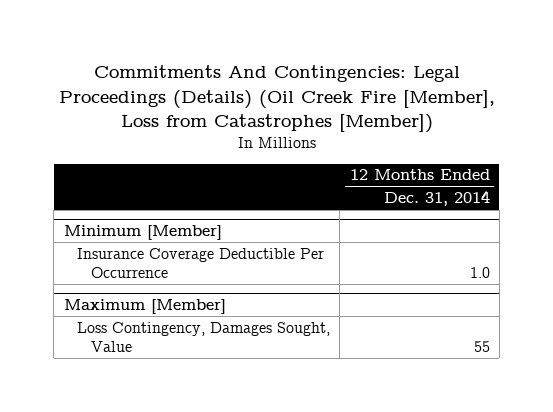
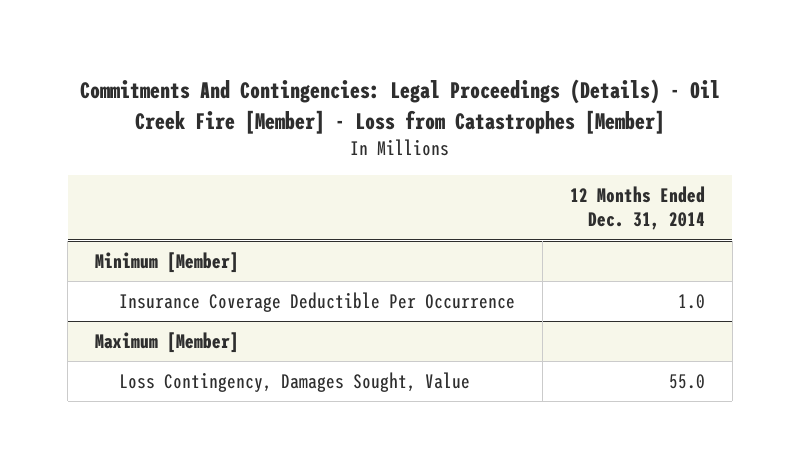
- Commitments And Contingencies: Legal Proceedings (Details) (Oil Creek Fire [Member], Loss from Catastrophes [Member])
+ Commitments And Contingencies: Legal Proceedings (Details) - Oil Creek Fire [Member] - Loss from Catastrophes [Member]
@ Maximum [Member]
- Loss Contingency, Damages Sought, Value | 55
+ Loss Contingency, Damages Sought, Value | 55.0

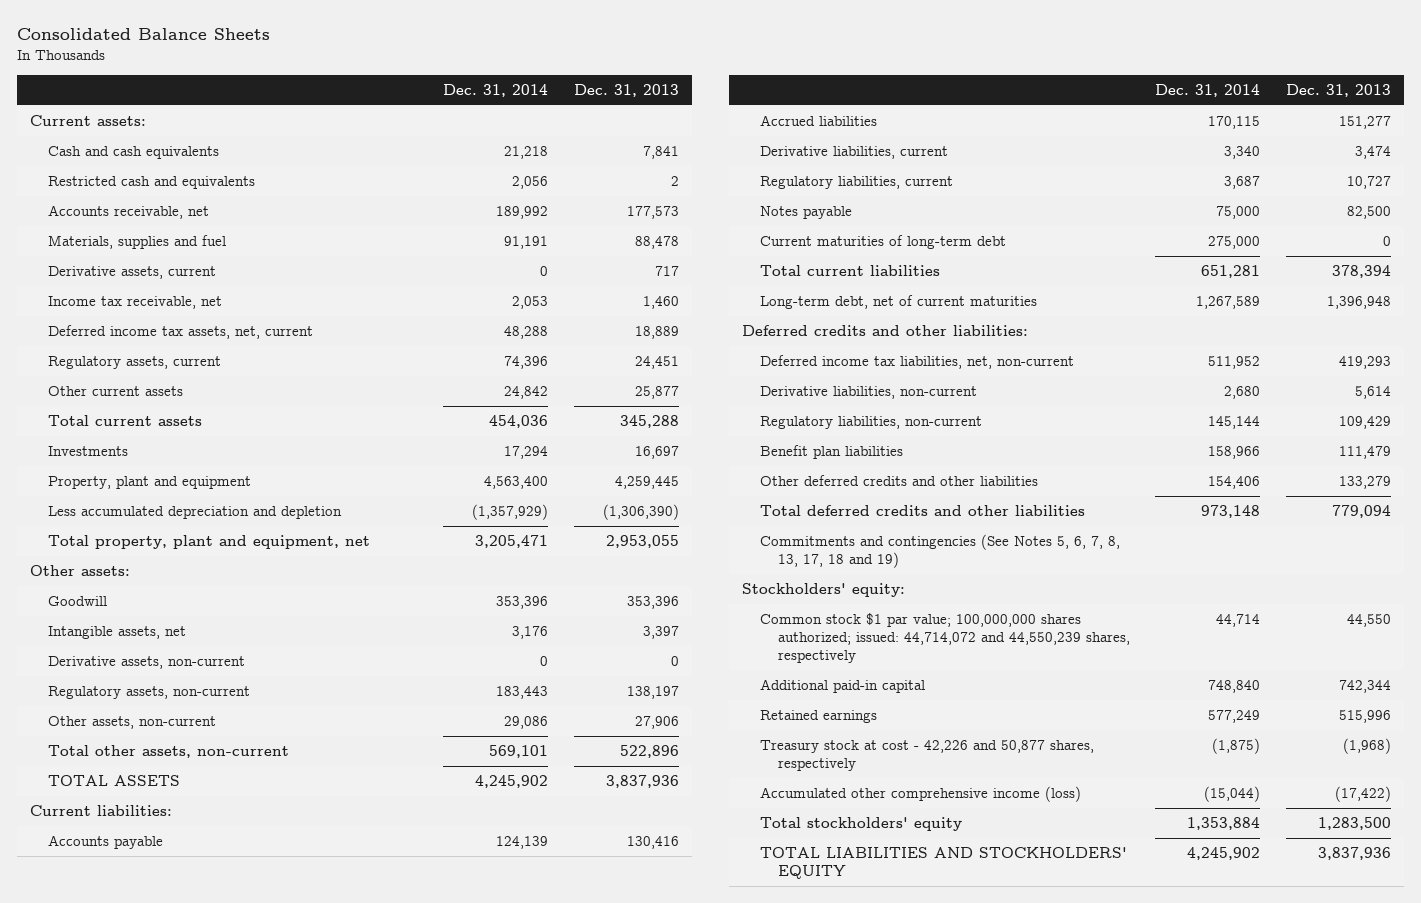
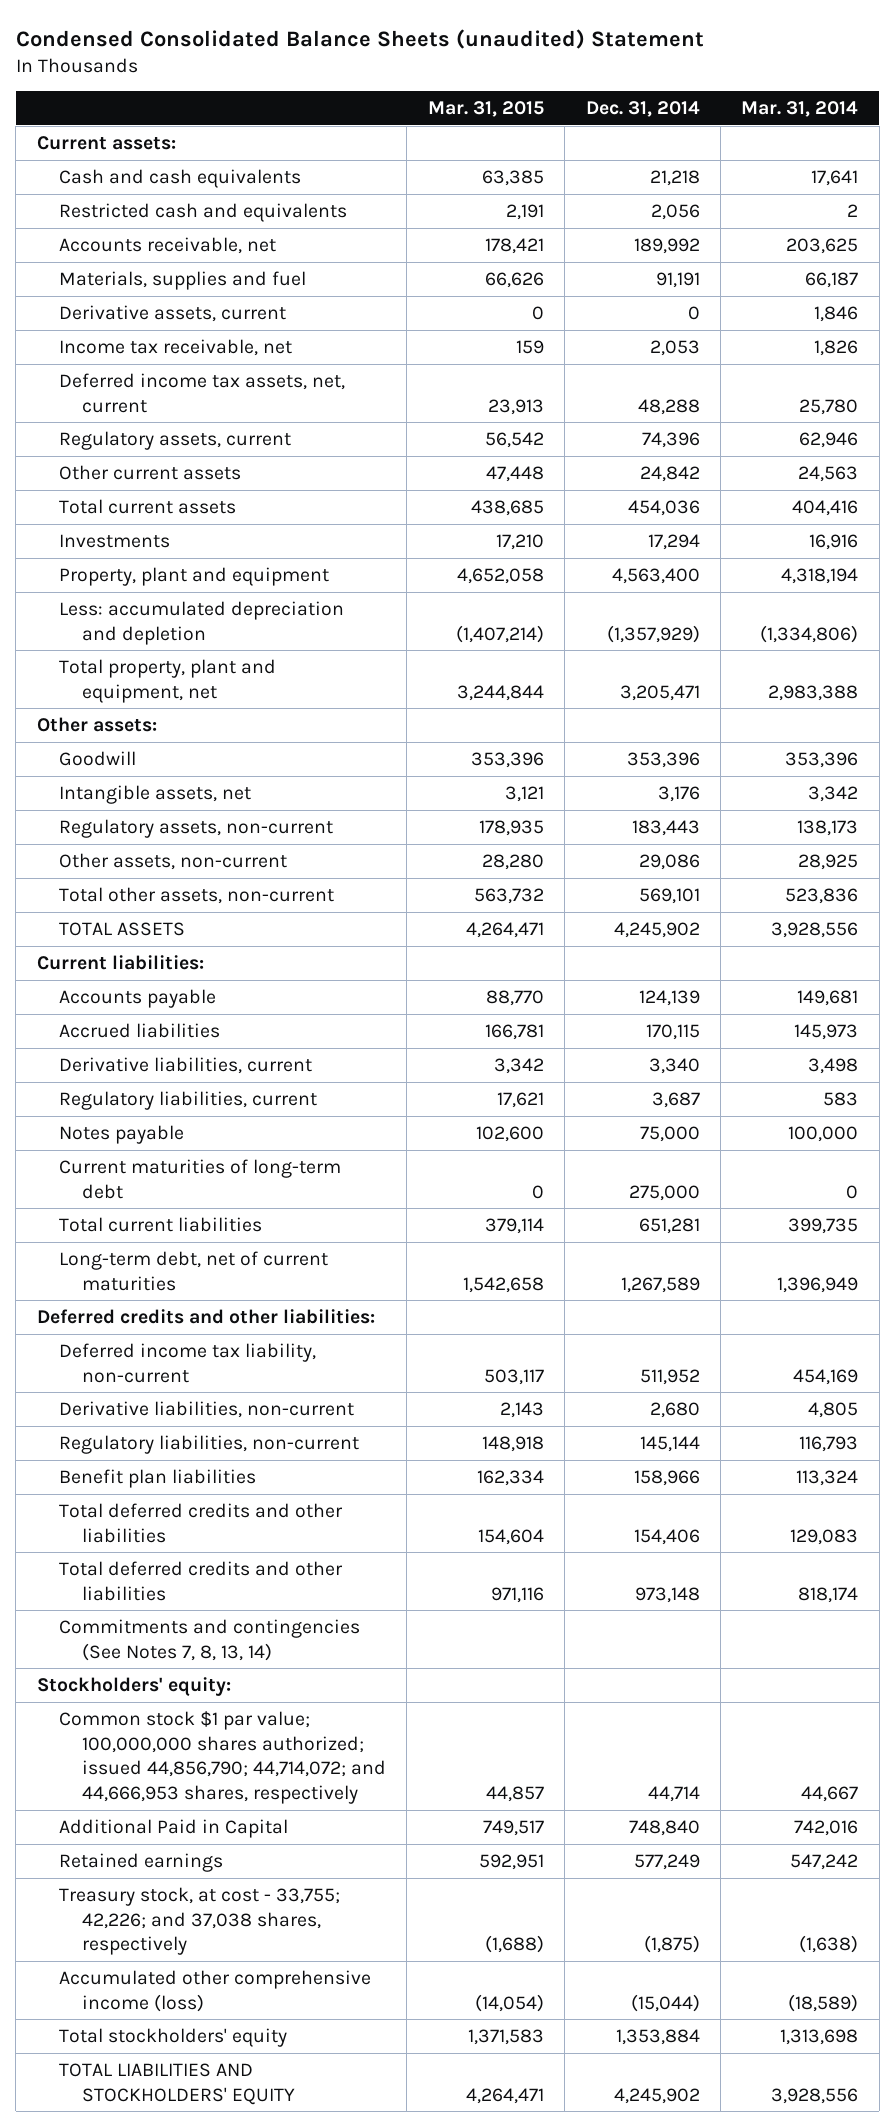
- Consolidated Balance Sheets
+ Condensed Consolidated Balance Sheets (unaudited) Statement
- | Dec. 31, 2014 | Dec. 31, 2013
+ | Mar. 31, 2015 | Dec. 31, 2014 | Mar. 31, 2014
- Less accumulated depreciation and depletion | (1,357,929) | (1,306,390)
+ Less: accumulated depreciation and depletion | (1,407,214) | (1,357,929) | (1,334,806)
- Derivative assets, non-current | 0 | 0
- Deferred income tax liabilities, net, non-current | 511,952 | 419,293
+ Deferred income tax liability, non-current | 503,117 | 511,952 | 454,169
- Other deferred credits and other liabilities | 154,406 | 133,279
+ Total deferred credits and other liabilities | 154,604 | 154,406 | 129,083
- Commitments and contingencies (See Notes 5, 6, 7, 8, 13, 17, 18 and 19)
+ Commitments and contingencies (See Notes 7, 8, 13, 14)
- Common stock $1 par value; 100,000,000 shares authorized; issued: 44,714,072 and 44,550,239 shares, respectively | 44,714 | 44,550
- Additional paid-in capital | 748,840 | 742,344
+ Common stock $1 par value; 100,000,000 shares authorized; issued 44,856,790; 44,714,072; and 44,666,953 shares, respectively | 44,857 | 44,714 | 44,667
+ Additional Paid in Capital | 749,517 | 748,840 | 742,016
- Treasury stock at cost - 42,226 and 50,877 shares, respectively | (1,875) | (1,968)
+ Treasury stock, at cost - 33,755; 42,226; and 37,038 shares, respectively | (1,688) | (1,875) | (1,638)

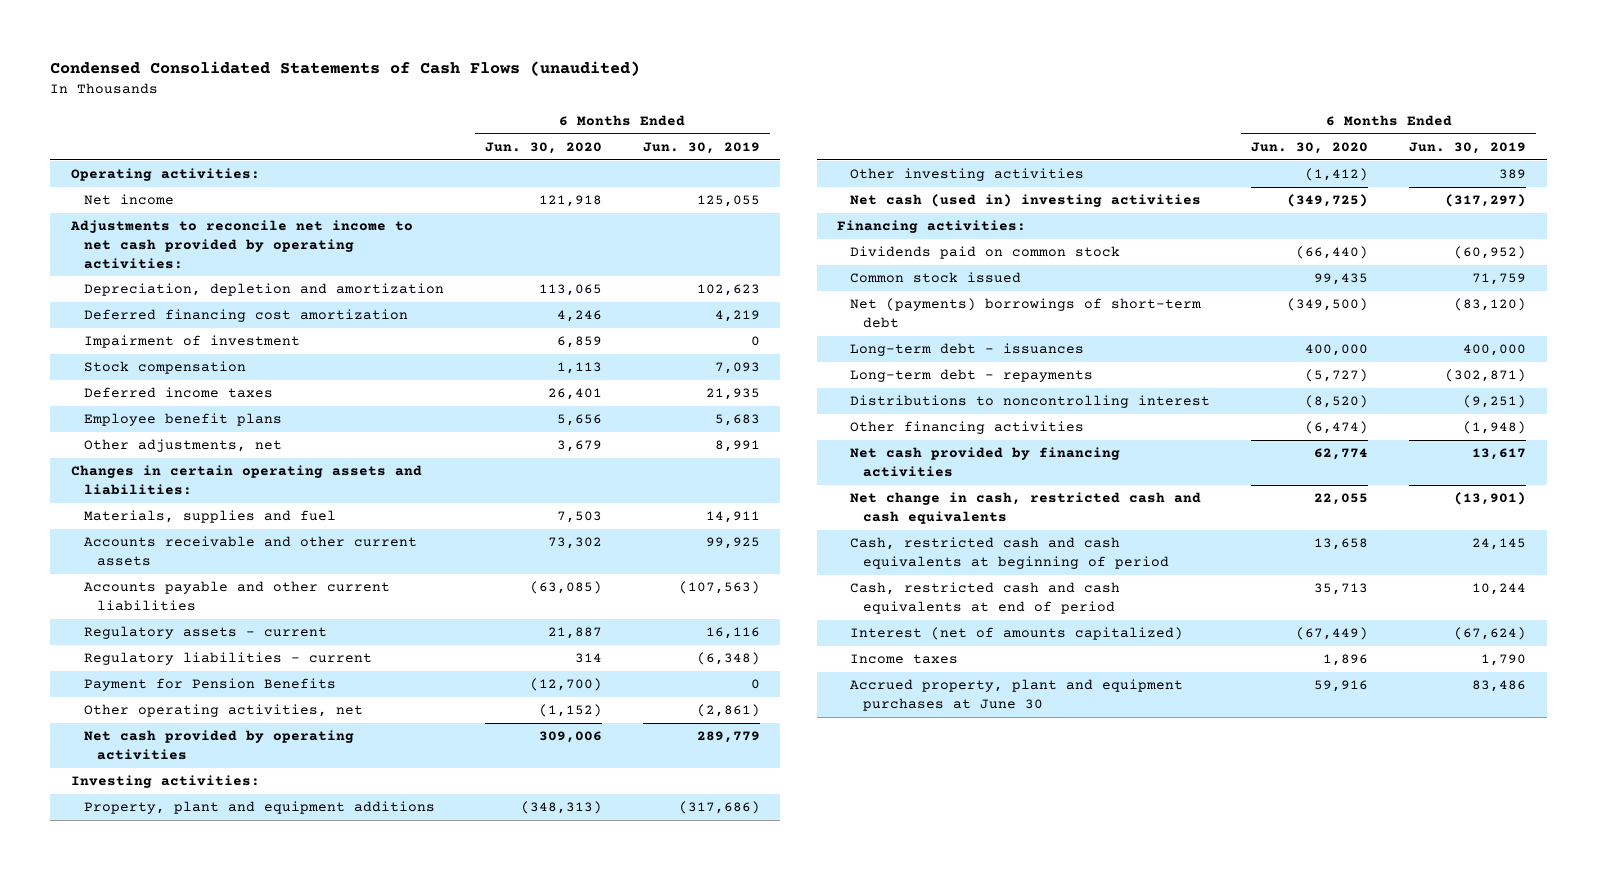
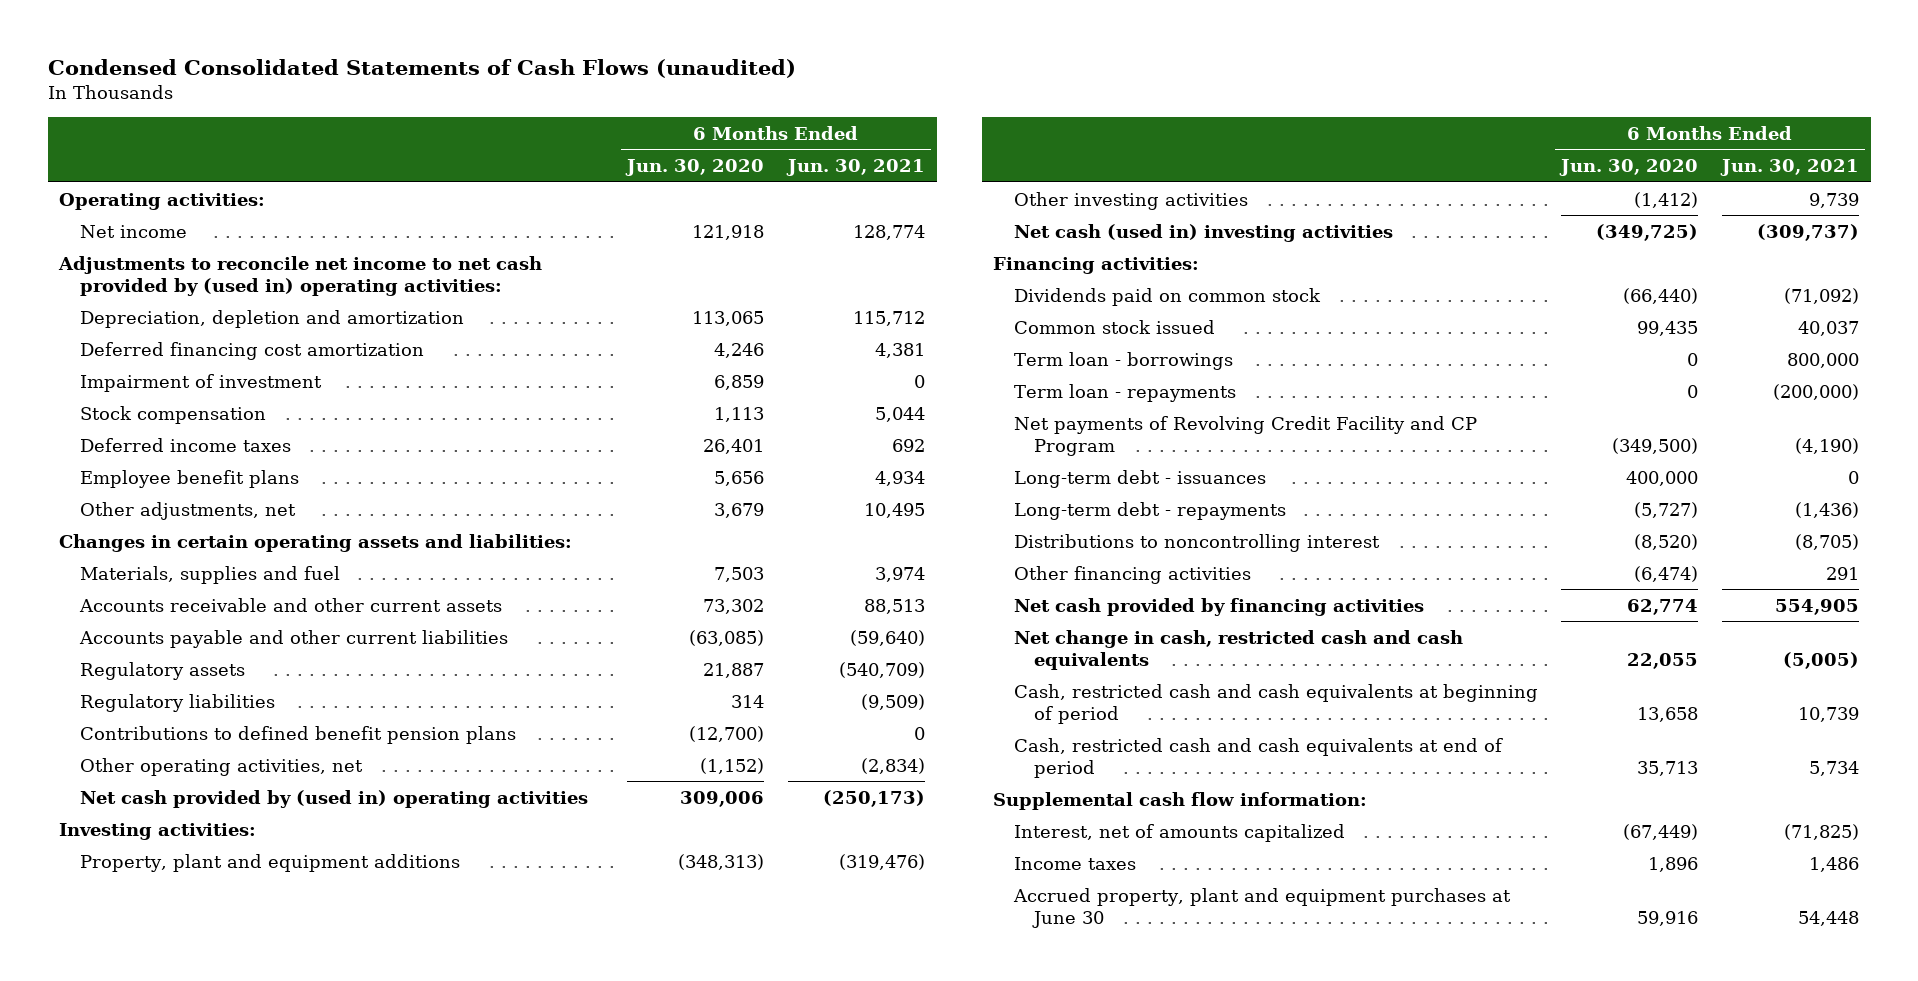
- | 6 Months Ended Jun. 30, 2020 | 6 Months Ended Jun. 30, 2019
+ | 6 Months Ended Jun. 30, 2020 | 6 Months Ended Jun. 30, 2021
- Adjustments to reconcile net income to net cash provided by operating activities:
+ Adjustments to reconcile net income to net cash provided by (used in) operating activities:
- Regulatory assets - current | 21,887 | 16,116
- Regulatory liabilities - current | 314 | (6,348)
- Payment for Pension Benefits | (12,700) | 0
+ Regulatory assets | 21,887 | (540,709)
+ Regulatory liabilities | 314 | (9,509)
+ Contributions to defined benefit pension plans | (12,700) | 0
- Net cash provided by operating activities | 309,006 | 289,779
+ Net cash provided by (used in) operating activities | 309,006 | (250,173)
- Net (payments) borrowings of short-term debt | (349,500) | (83,120)
+ Term loan - borrowings | 0 | 800,000
+ Term loan - repayments | 0 | (200,000)
+ Net payments of Revolving Credit Facility and CP Program | (349,500) | (4,190)
- Interest (net of amounts capitalized) | (67,449) | (67,624)
+ Supplemental cash flow information:
+ Interest, net of amounts capitalized | (67,449) | (71,825)

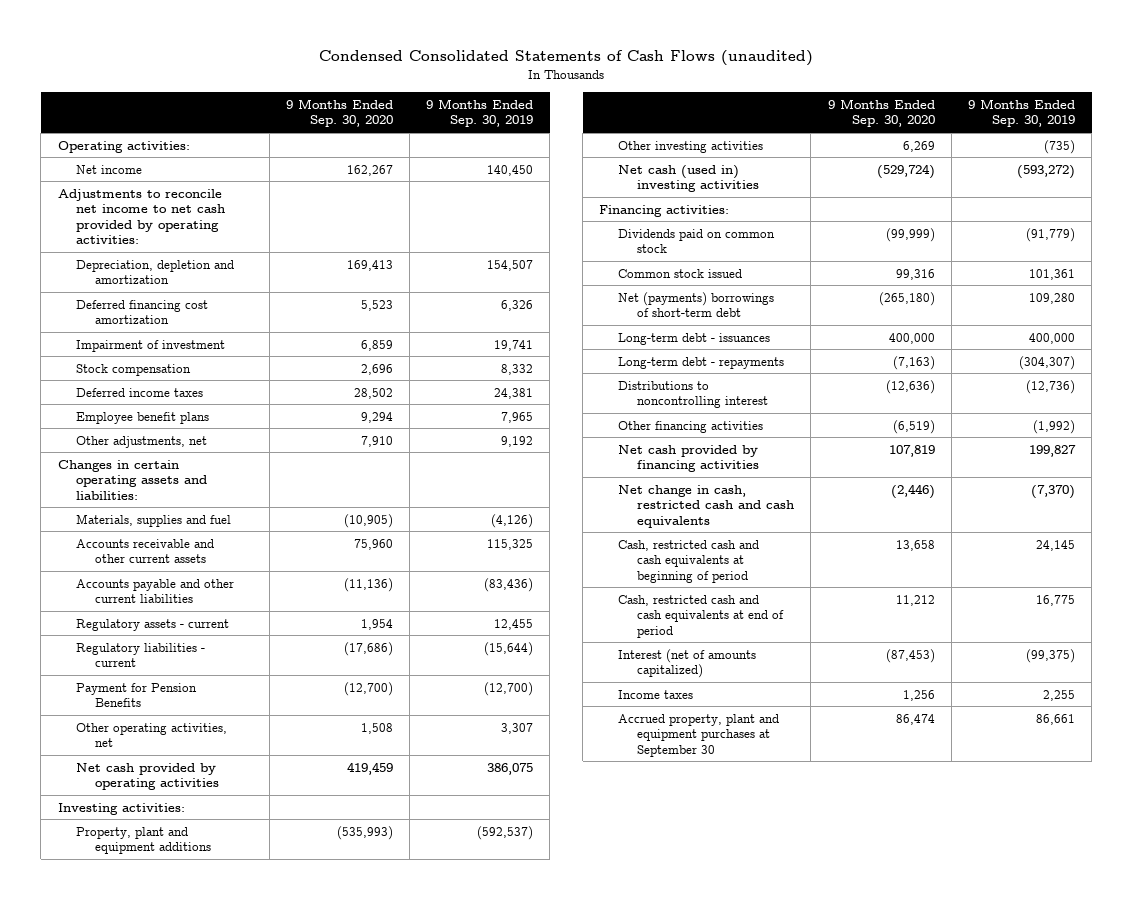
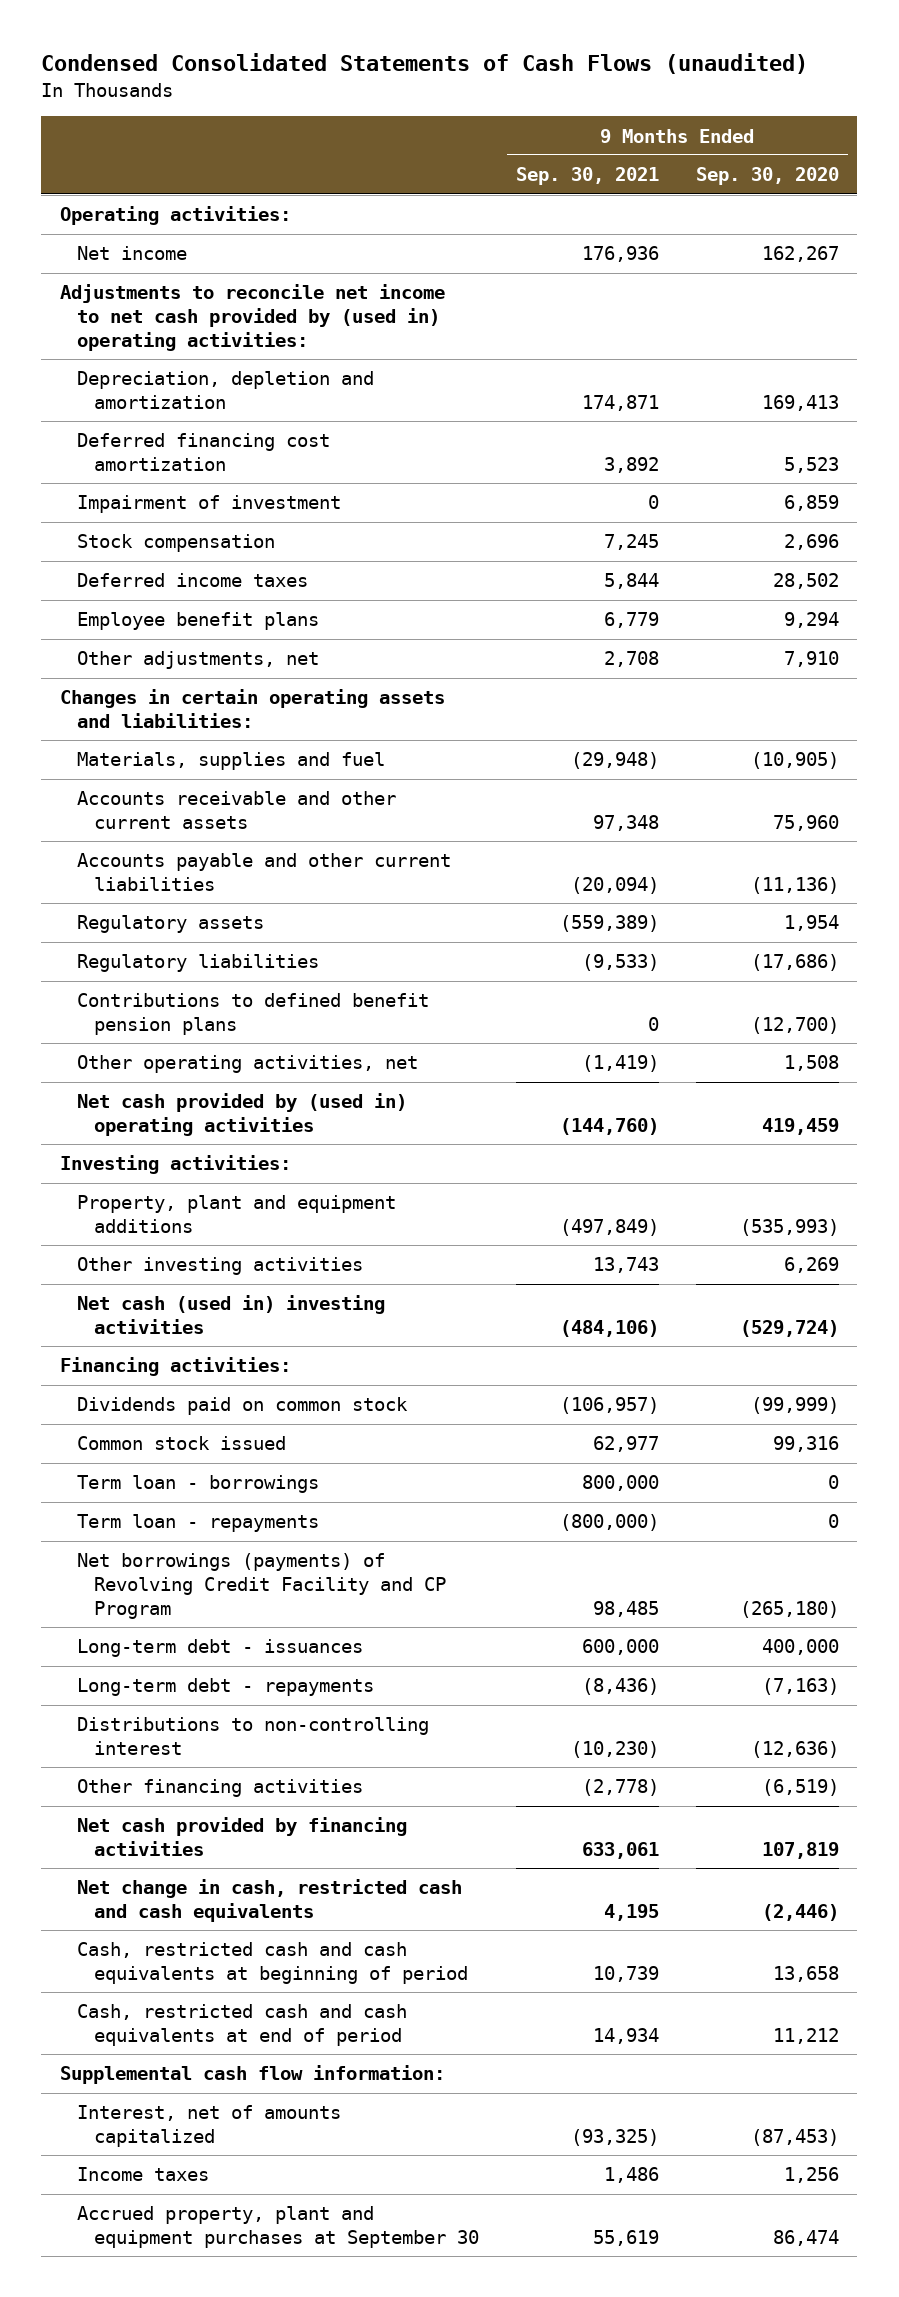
- | 9 Months Ended Sep. 30, 2020 | 9 Months Ended Sep. 30, 2019
+ | 9 Months Ended Sep. 30, 2021 | 9 Months Ended Sep. 30, 2020
- Adjustments to reconcile net income to net cash provided by operating activities:
+ Adjustments to reconcile net income to net cash provided by (used in) operating activities:
- Regulatory assets - current | 1,954 | 12,455
- Regulatory liabilities - current | (17,686) | (15,644)
- Payment for Pension Benefits | (12,700) | (12,700)
+ Regulatory assets | (559,389) | 1,954
+ Regulatory liabilities | (9,533) | (17,686)
+ Contributions to defined benefit pension plans | 0 | (12,700)
- Net cash provided by operating activities | 419,459 | 386,075
+ Net cash provided by (used in) operating activities | (144,760) | 419,459
- Net (payments) borrowings of short-term debt | (265,180) | 109,280
+ Term loan - borrowings | 800,000 | 0
+ Term loan - repayments | (800,000) | 0
+ Net borrowings (payments) of Revolving Credit Facility and CP Program | 98,485 | (265,180)
- Distributions to noncontrolling interest | (12,636) | (12,736)
+ Distributions to non-controlling interest | (10,230) | (12,636)
- Interest (net of amounts capitalized) | (87,453) | (99,375)
+ Supplemental cash flow information:
+ Interest, net of amounts capitalized | (93,325) | (87,453)

